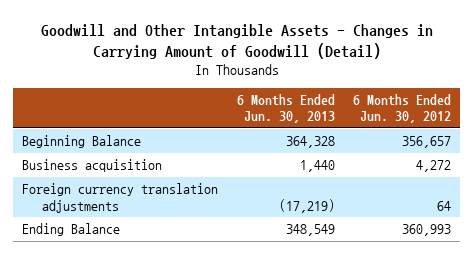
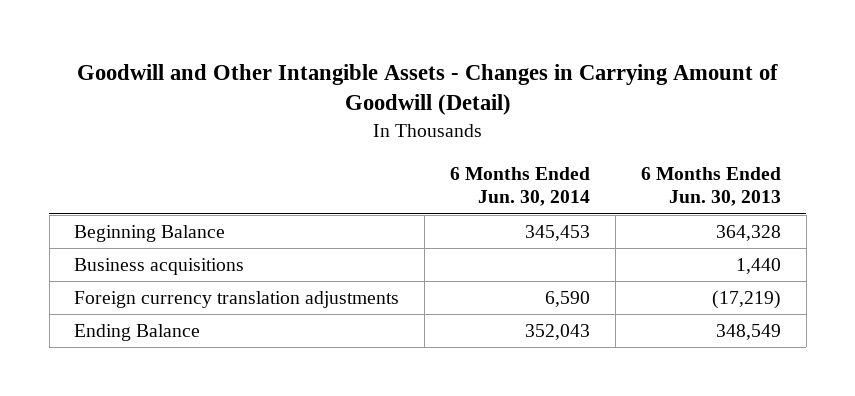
- | 6 Months Ended Jun. 30, 2013 | 6 Months Ended Jun. 30, 2012
+ | 6 Months Ended Jun. 30, 2014 | 6 Months Ended Jun. 30, 2013
- Business acquisition | 1,440 | 4,272
+ Business acquisitions | | 1,440

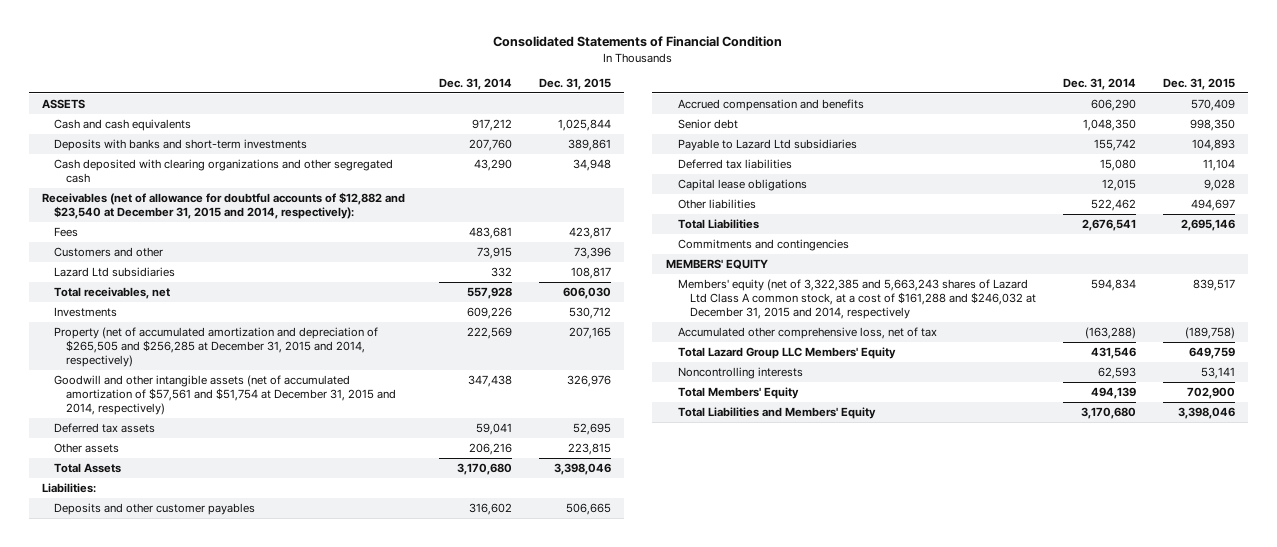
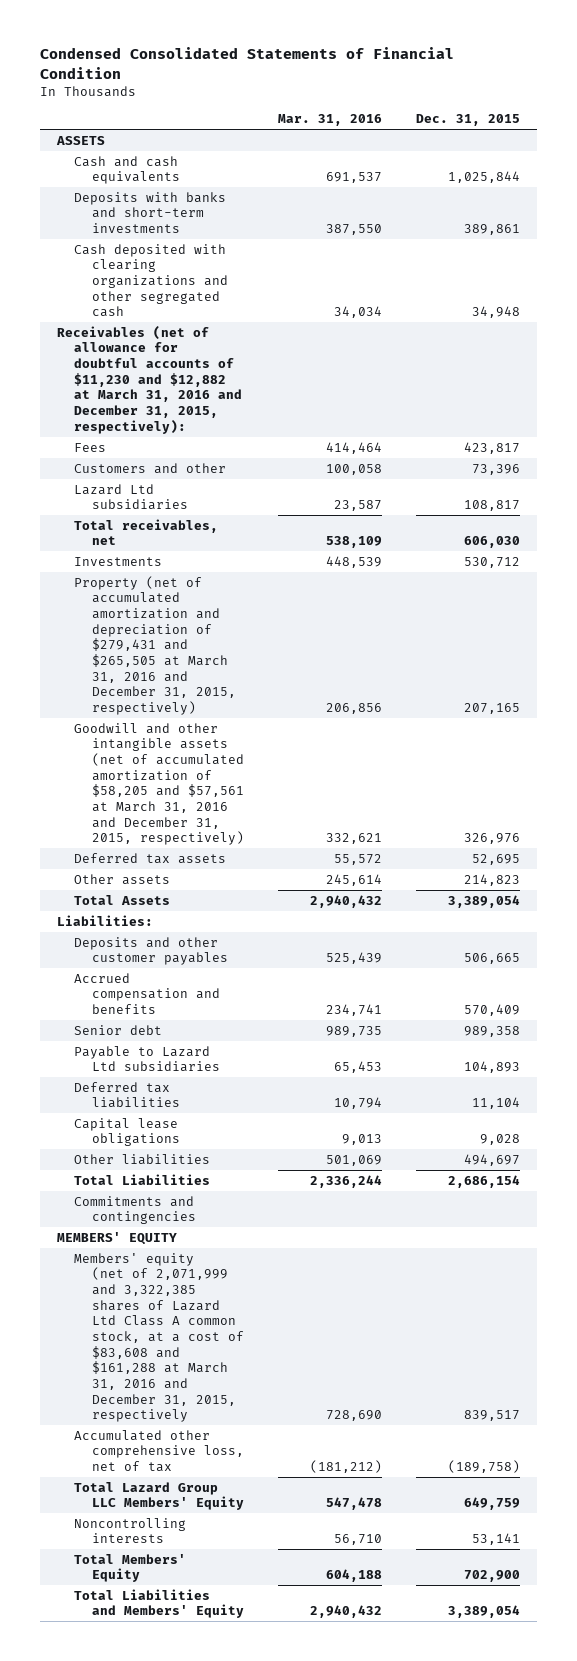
- Consolidated Statements of Financial Condition
+ Condensed Consolidated Statements of Financial Condition
- | Dec. 31, 2014 | Dec. 31, 2015
+ | Mar. 31, 2016 | Dec. 31, 2015
- Receivables (net of allowance for doubtful accounts of $12,882 and $23,540 at December 31, 2015 and 2014, respectively):
+ Receivables (net of allowance for doubtful accounts of $11,230 and $12,882 at March 31, 2016 and December 31, 2015, respectively):
- Property (net of accumulated amortization and depreciation of $265,505 and $256,285 at December 31, 2015 and 2014, respectively) | 222,569 | 207,165
- Goodwill and other intangible assets (net of accumulated amortization of $57,561 and $51,754 at December 31, 2015 and 2014, respectively) | 347,438 | 326,976
+ Property (net of accumulated amortization and depreciation of $279,431 and $265,505 at March 31, 2016 and December 31, 2015, respectively) | 206,856 | 207,165
+ Goodwill and other intangible assets (net of accumulated amortization of $58,205 and $57,561 at March 31, 2016 and December 31, 2015, respectively) | 332,621 | 326,976
- Other assets | 206,216 | 223,815
- Total Assets | 3,170,680 | 3,398,046
+ Other assets | 245,614 | 214,823
+ Total Assets | 2,940,432 | 3,389,054
- Senior debt | 1,048,350 | 998,350
+ Senior debt | 989,735 | 989,358
- Total Liabilities | 2,676,541 | 2,695,146
+ Total Liabilities | 2,336,244 | 2,686,154
- Members' equity (net of 3,322,385 and 5,663,243 shares of Lazard Ltd Class A common stock, at a cost of $161,288 and $246,032 at December 31, 2015 and 2014, respectively | 594,834 | 839,517
+ Members' equity (net of 2,071,999 and 3,322,385 shares of Lazard Ltd Class A common stock, at a cost of $83,608 and $161,288 at March 31, 2016 and December 31, 2015, respectively | 728,690 | 839,517
- Total Liabilities and Members' Equity | 3,170,680 | 3,398,046
+ Total Liabilities and Members' Equity | 2,940,432 | 3,389,054

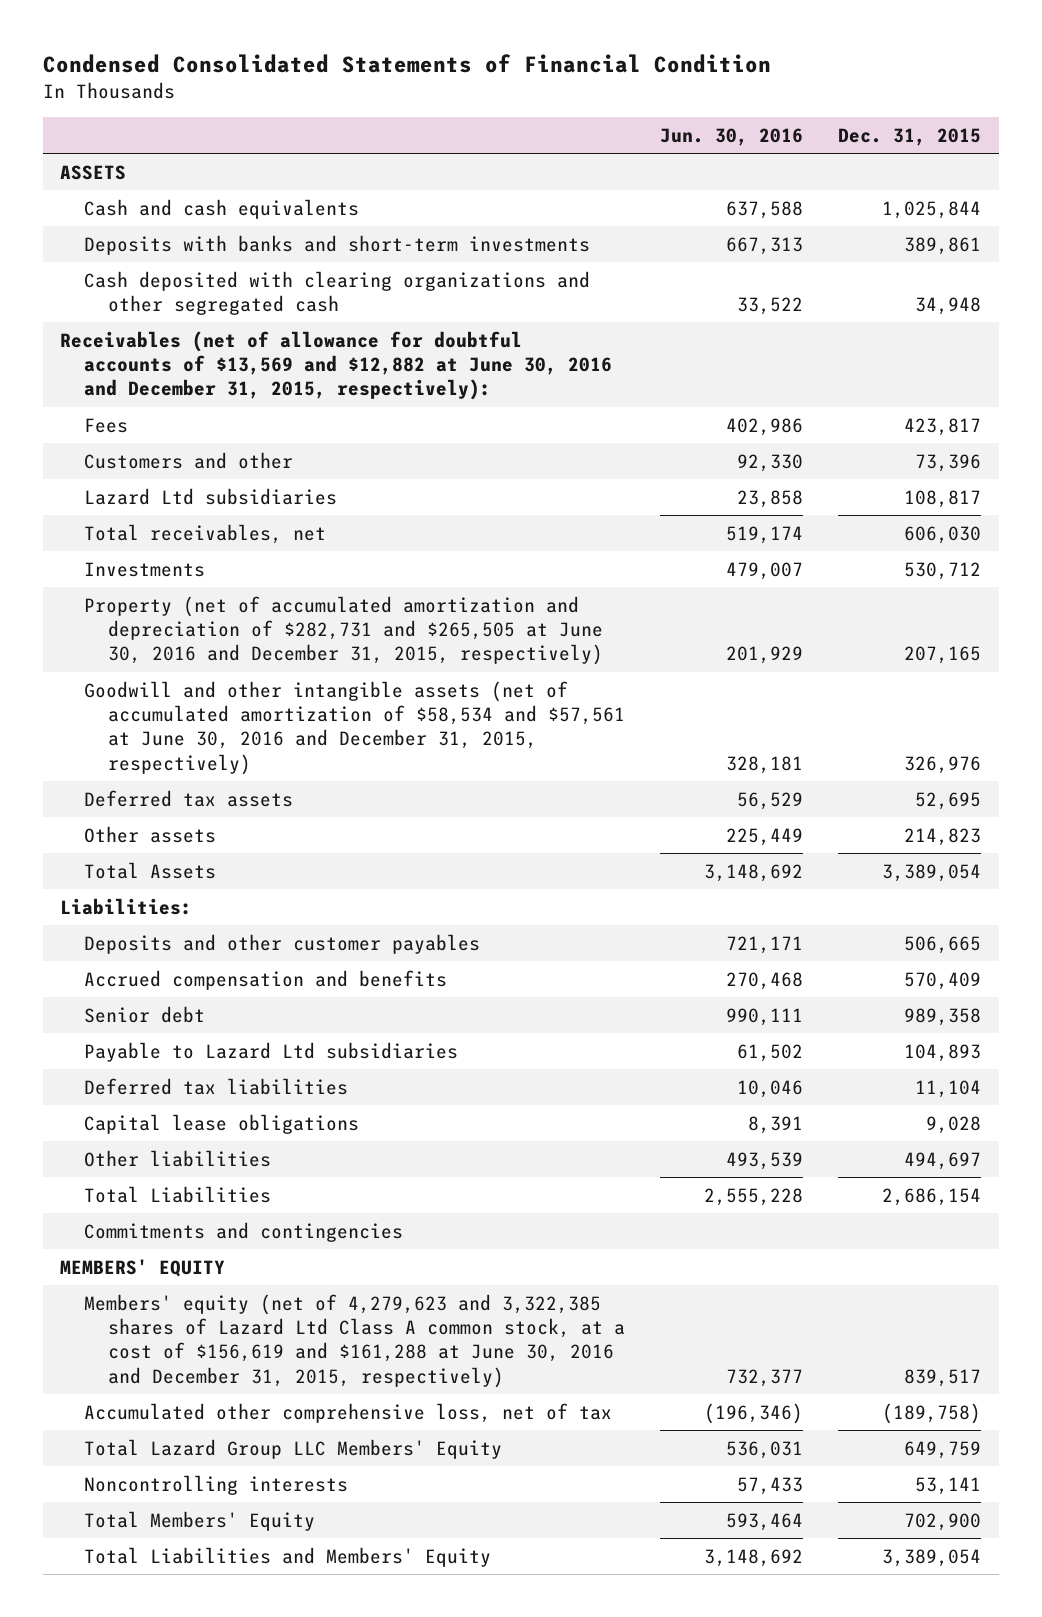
- | Mar. 31, 2016 | Dec. 31, 2015
+ | Jun. 30, 2016 | Dec. 31, 2015
- Receivables (net of allowance for doubtful accounts of $11,230 and $12,882 at March 31, 2016 and December 31, 2015, respectively):
+ Receivables (net of allowance for doubtful accounts of $13,569 and $12,882 at June 30, 2016 and December 31, 2015, respectively):
- Property (net of accumulated amortization and depreciation of $279,431 and $265,505 at March 31, 2016 and December 31, 2015, respectively) | 206,856 | 207,165
- Goodwill and other intangible assets (net of accumulated amortization of $58,205 and $57,561 at March 31, 2016 and December 31, 2015, respectively) | 332,621 | 326,976
+ Property (net of accumulated amortization and depreciation of $282,731 and $265,505 at June 30, 2016 and December 31, 2015, respectively) | 201,929 | 207,165
+ Goodwill and other intangible assets (net of accumulated amortization of $58,534 and $57,561 at June 30, 2016 and December 31, 2015, respectively) | 328,181 | 326,976
- Members' equity (net of 2,071,999 and 3,322,385 shares of Lazard Ltd Class A common stock, at a cost of $83,608 and $161,288 at March 31, 2016 and December 31, 2015, respectively | 728,690 | 839,517
+ Members' equity (net of 4,279,623 and 3,322,385 shares of Lazard Ltd Class A common stock, at a cost of $156,619 and $161,288 at June 30, 2016 and December 31, 2015, respectively) | 732,377 | 839,517

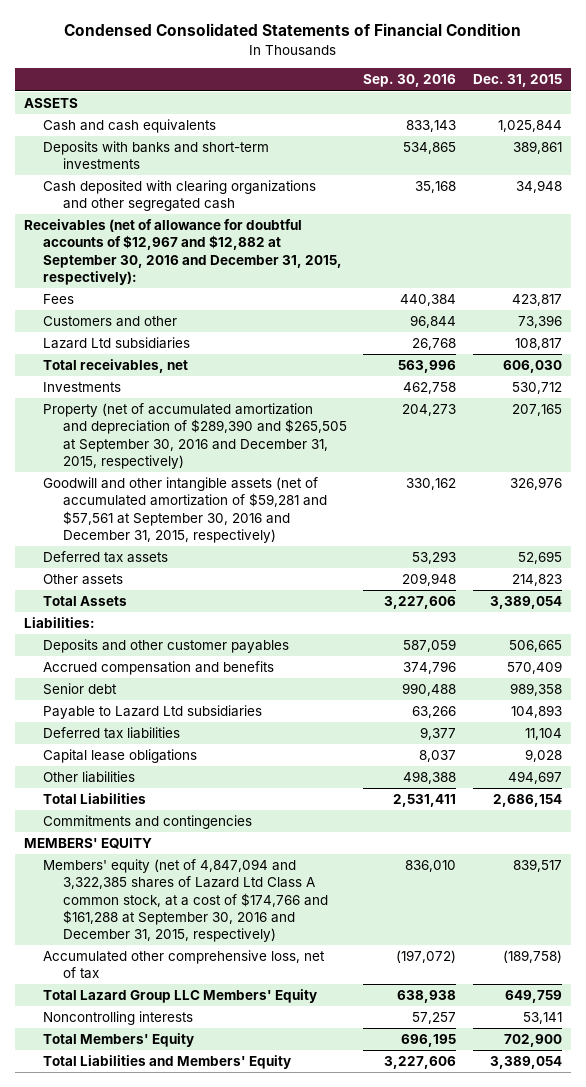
- | Jun. 30, 2016 | Dec. 31, 2015
+ | Sep. 30, 2016 | Dec. 31, 2015
- Receivables (net of allowance for doubtful accounts of $13,569 and $12,882 at June 30, 2016 and December 31, 2015, respectively):
+ Receivables (net of allowance for doubtful accounts of $12,967 and $12,882 at September 30, 2016 and December 31, 2015, respectively):
- Property (net of accumulated amortization and depreciation of $282,731 and $265,505 at June 30, 2016 and December 31, 2015, respectively) | 201,929 | 207,165
- Goodwill and other intangible assets (net of accumulated amortization of $58,534 and $57,561 at June 30, 2016 and December 31, 2015, respectively) | 328,181 | 326,976
+ Property (net of accumulated amortization and depreciation of $289,390 and $265,505 at September 30, 2016 and December 31, 2015, respectively) | 204,273 | 207,165
+ Goodwill and other intangible assets (net of accumulated amortization of $59,281 and $57,561 at September 30, 2016 and December 31, 2015, respectively) | 330,162 | 326,976
- Members' equity (net of 4,279,623 and 3,322,385 shares of Lazard Ltd Class A common stock, at a cost of $156,619 and $161,288 at June 30, 2016 and December 31, 2015, respectively) | 732,377 | 839,517
+ Members' equity (net of 4,847,094 and 3,322,385 shares of Lazard Ltd Class A common stock, at a cost of $174,766 and $161,288 at September 30, 2016 and December 31, 2015, respectively) | 836,010 | 839,517

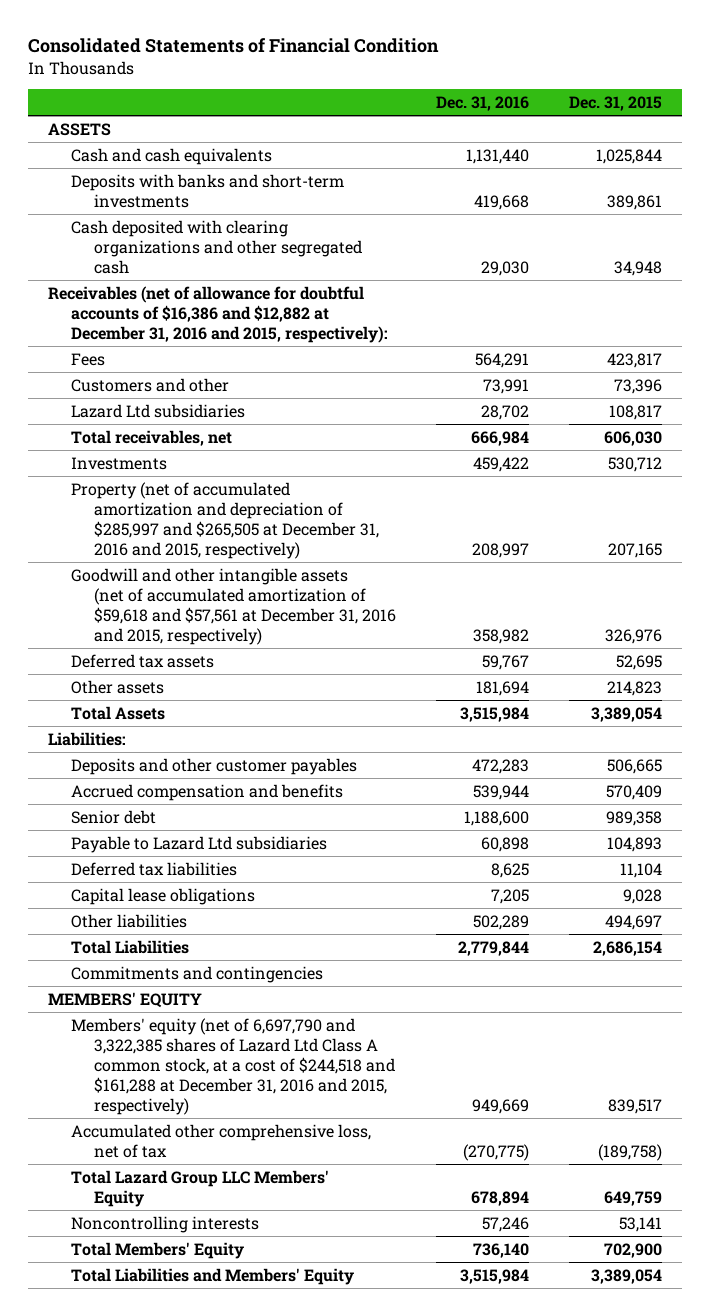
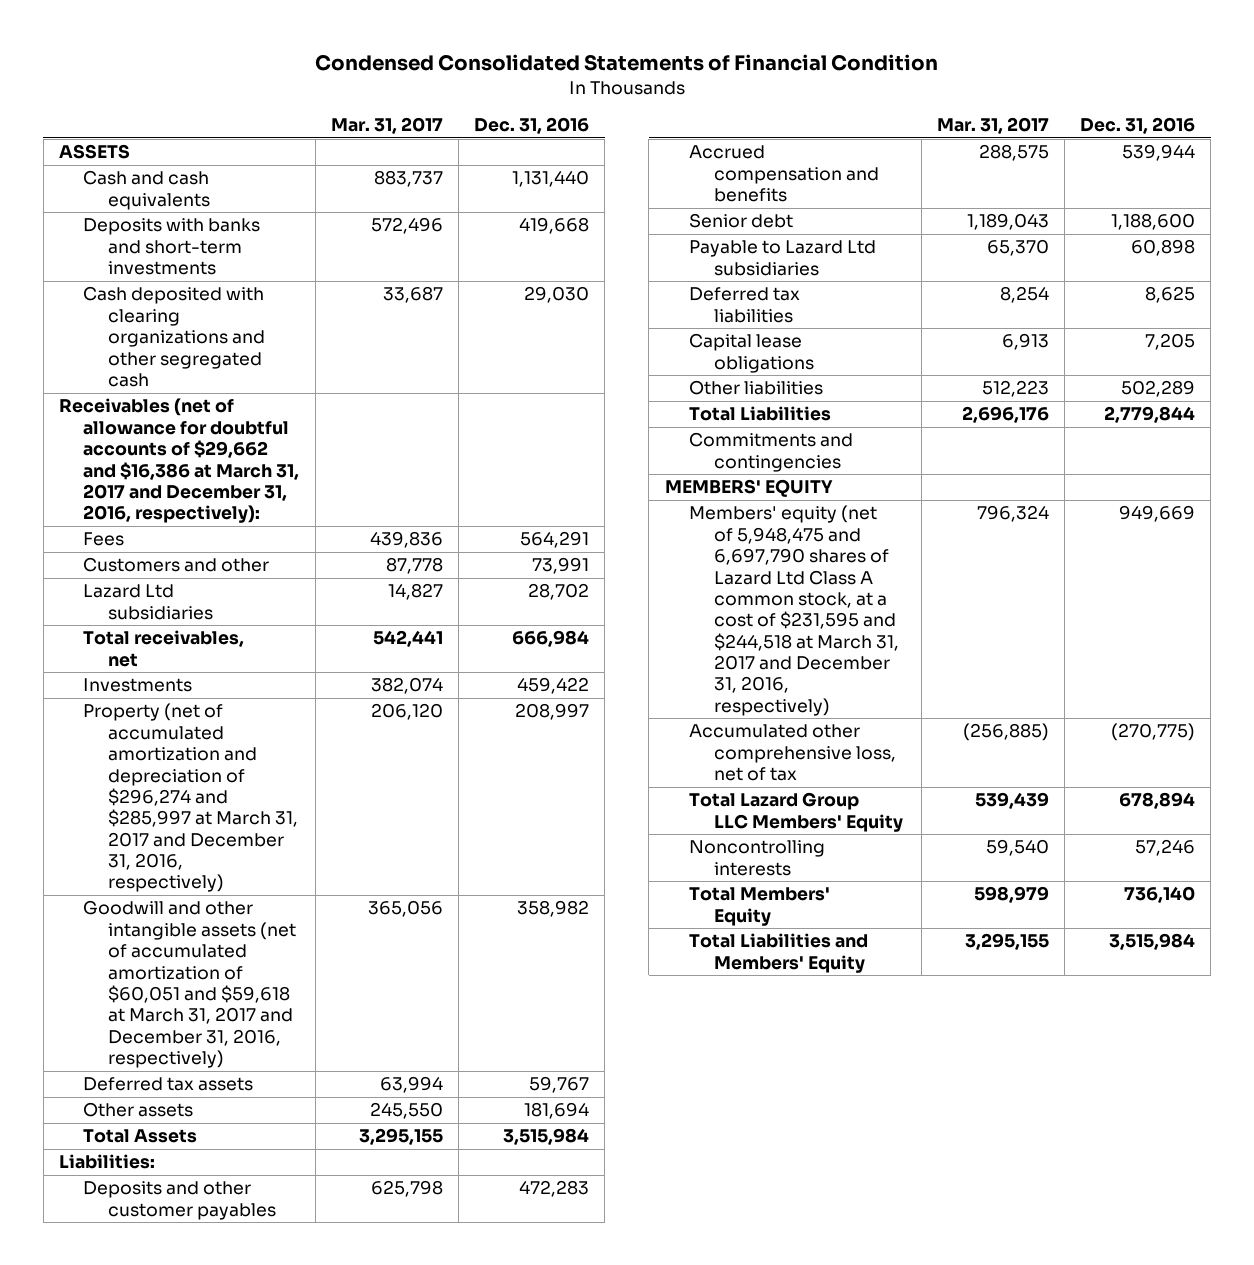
- Consolidated Statements of Financial Condition
+ Condensed Consolidated Statements of Financial Condition
- | Dec. 31, 2016 | Dec. 31, 2015
+ | Mar. 31, 2017 | Dec. 31, 2016
- Receivables (net of allowance for doubtful accounts of $16,386 and $12,882 at December 31, 2016 and 2015, respectively):
+ Receivables (net of allowance for doubtful accounts of $29,662 and $16,386 at March 31, 2017 and December 31, 2016, respectively):
- Property (net of accumulated amortization and depreciation of $285,997 and $265,505 at December 31, 2016 and 2015, respectively) | 208,997 | 207,165
- Goodwill and other intangible assets (net of accumulated amortization of $59,618 and $57,561 at December 31, 2016 and 2015, respectively) | 358,982 | 326,976
+ Property (net of accumulated amortization and depreciation of $296,274 and $285,997 at March 31, 2017 and December 31, 2016, respectively) | 206,120 | 208,997
+ Goodwill and other intangible assets (net of accumulated amortization of $60,051 and $59,618 at March 31, 2017 and December 31, 2016, respectively) | 365,056 | 358,982
- Members' equity (net of 6,697,790 and 3,322,385 shares of Lazard Ltd Class A common stock, at a cost of $244,518 and $161,288 at December 31, 2016 and 2015, respectively) | 949,669 | 839,517
+ Members' equity (net of 5,948,475 and 6,697,790 shares of Lazard Ltd Class A common stock, at a cost of $231,595 and $244,518 at March 31, 2017 and December 31, 2016, respectively) | 796,324 | 949,669

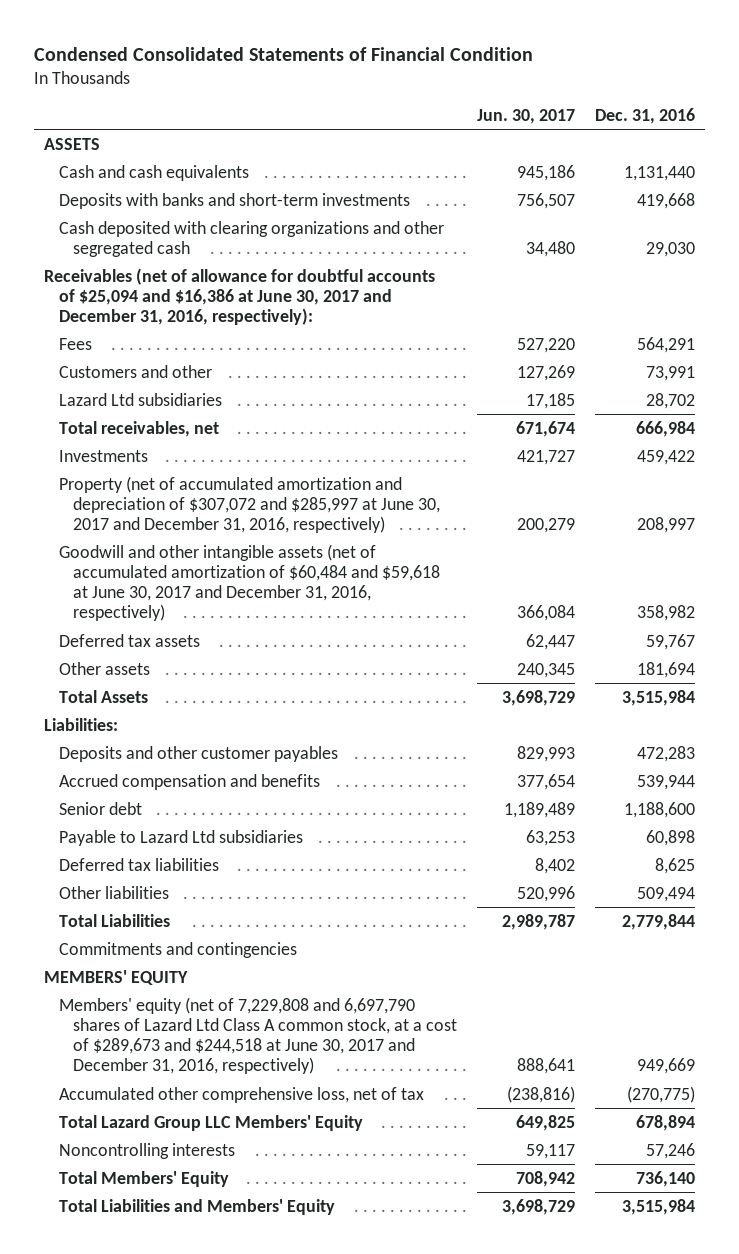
- | Mar. 31, 2017 | Dec. 31, 2016
+ | Jun. 30, 2017 | Dec. 31, 2016
- Receivables (net of allowance for doubtful accounts of $29,662 and $16,386 at March 31, 2017 and December 31, 2016, respectively):
+ Receivables (net of allowance for doubtful accounts of $25,094 and $16,386 at June 30, 2017 and December 31, 2016, respectively):
- Property (net of accumulated amortization and depreciation of $296,274 and $285,997 at March 31, 2017 and December 31, 2016, respectively) | 206,120 | 208,997
- Goodwill and other intangible assets (net of accumulated amortization of $60,051 and $59,618 at March 31, 2017 and December 31, 2016, respectively) | 365,056 | 358,982
+ Property (net of accumulated amortization and depreciation of $307,072 and $285,997 at June 30, 2017 and December 31, 2016, respectively) | 200,279 | 208,997
+ Goodwill and other intangible assets (net of accumulated amortization of $60,484 and $59,618 at June 30, 2017 and December 31, 2016, respectively) | 366,084 | 358,982
- Capital lease obligations | 6,913 | 7,205
- Other liabilities | 512,223 | 502,289
+ Other liabilities | 520,996 | 509,494
- Members' equity (net of 5,948,475 and 6,697,790 shares of Lazard Ltd Class A common stock, at a cost of $231,595 and $244,518 at March 31, 2017 and December 31, 2016, respectively) | 796,324 | 949,669
+ Members' equity (net of 7,229,808 and 6,697,790 shares of Lazard Ltd Class A common stock, at a cost of $289,673 and $244,518 at June 30, 2017 and December 31, 2016, respectively) | 888,641 | 949,669

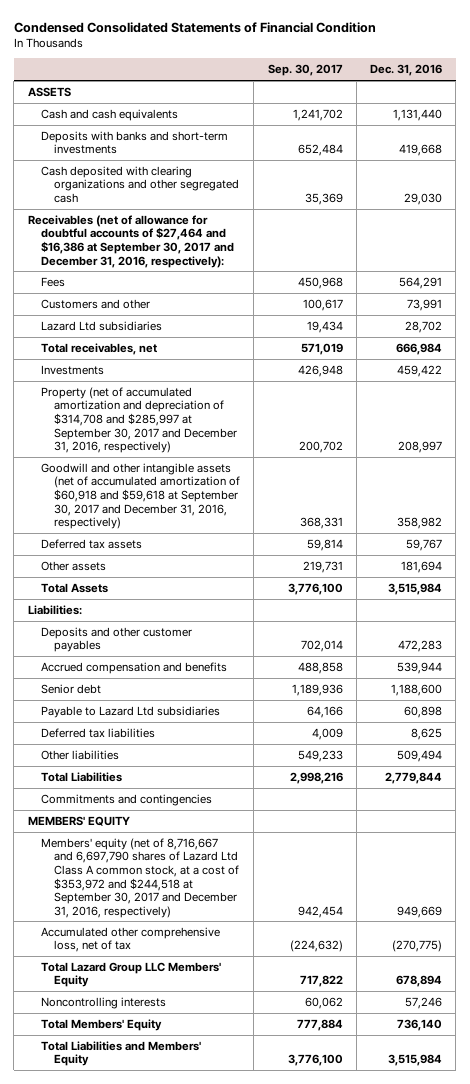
- | Jun. 30, 2017 | Dec. 31, 2016
+ | Sep. 30, 2017 | Dec. 31, 2016
- Receivables (net of allowance for doubtful accounts of $25,094 and $16,386 at June 30, 2017 and December 31, 2016, respectively):
+ Receivables (net of allowance for doubtful accounts of $27,464 and $16,386 at September 30, 2017 and December 31, 2016, respectively):
- Property (net of accumulated amortization and depreciation of $307,072 and $285,997 at June 30, 2017 and December 31, 2016, respectively) | 200,279 | 208,997
- Goodwill and other intangible assets (net of accumulated amortization of $60,484 and $59,618 at June 30, 2017 and December 31, 2016, respectively) | 366,084 | 358,982
+ Property (net of accumulated amortization and depreciation of $314,708 and $285,997 at September 30, 2017 and December 31, 2016, respectively) | 200,702 | 208,997
+ Goodwill and other intangible assets (net of accumulated amortization of $60,918 and $59,618 at September 30, 2017 and December 31, 2016, respectively) | 368,331 | 358,982
- Members' equity (net of 7,229,808 and 6,697,790 shares of Lazard Ltd Class A common stock, at a cost of $289,673 and $244,518 at June 30, 2017 and December 31, 2016, respectively) | 888,641 | 949,669
+ Members' equity (net of 8,716,667 and 6,697,790 shares of Lazard Ltd Class A common stock, at a cost of $353,972 and $244,518 at September 30, 2017 and December 31, 2016, respectively) | 942,454 | 949,669

